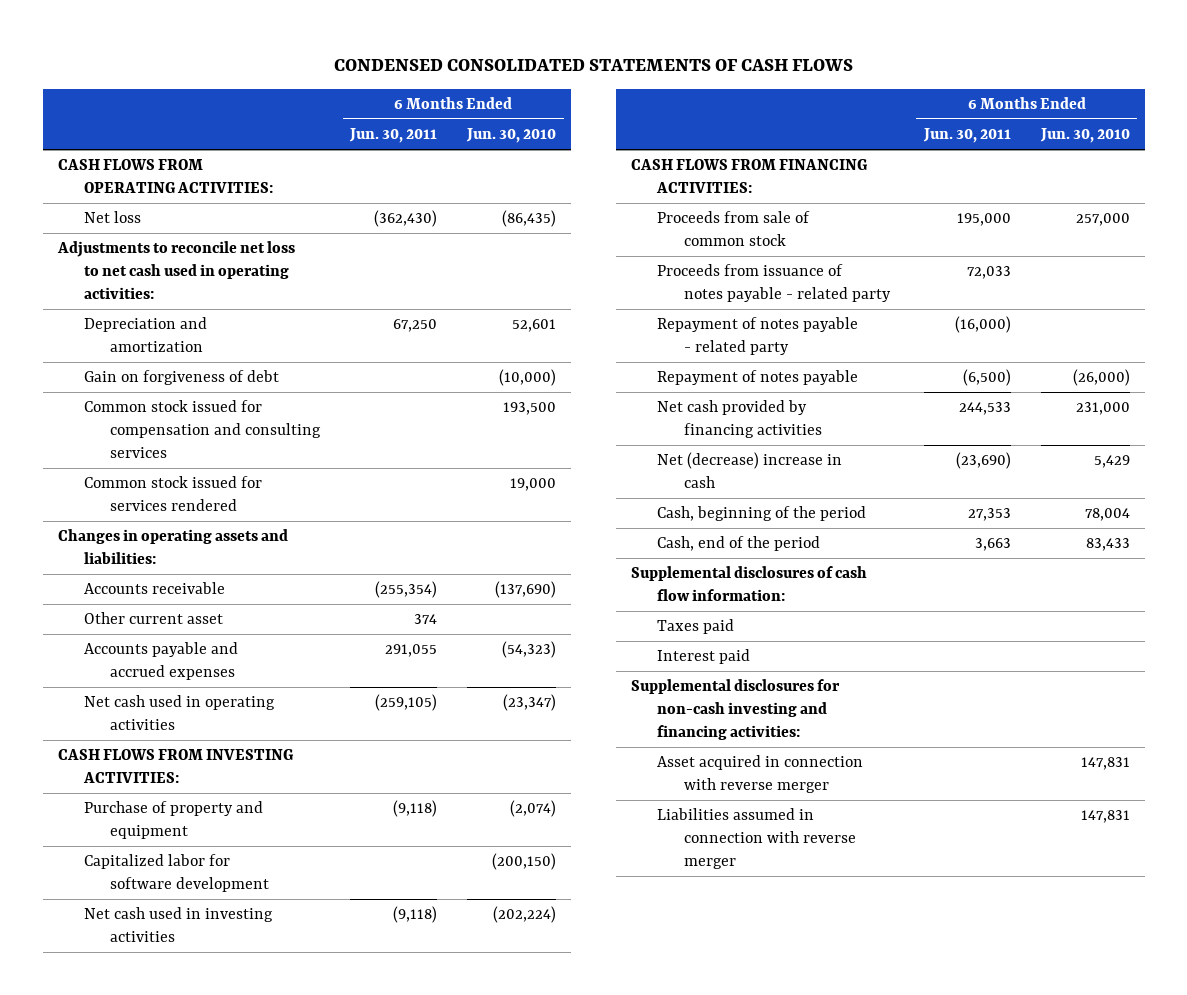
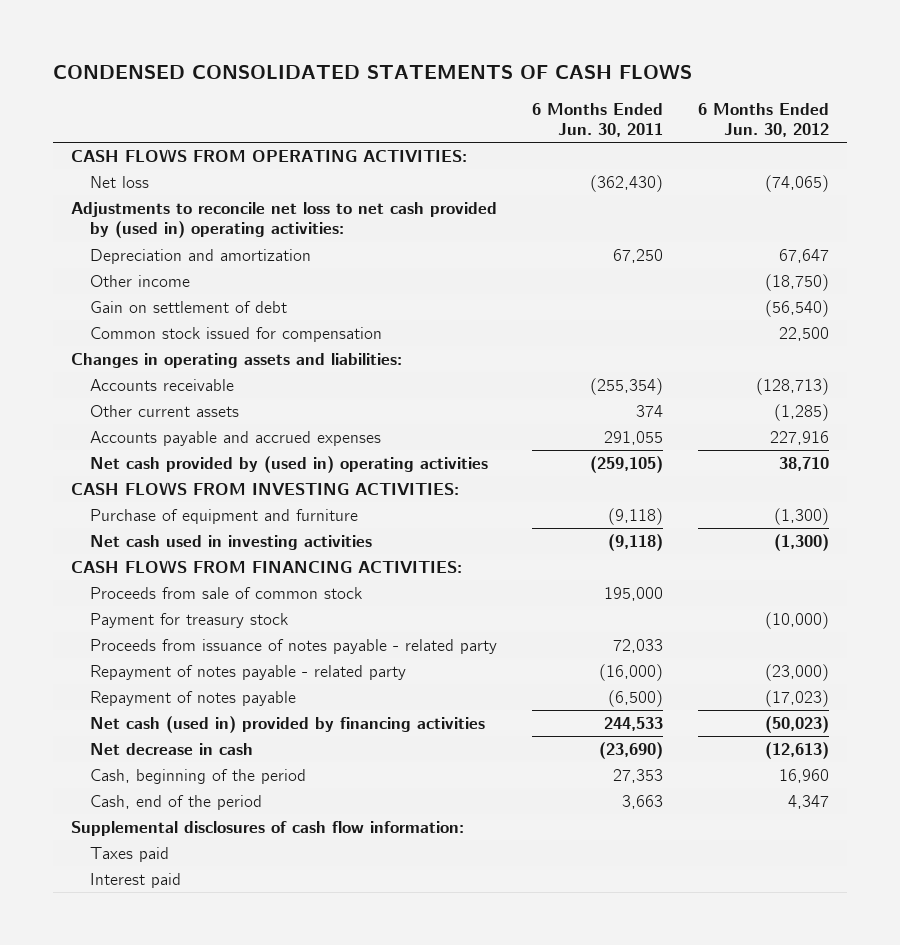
- | 6 Months Ended Jun. 30, 2011 | 6 Months Ended Jun. 30, 2010
+ | 6 Months Ended Jun. 30, 2011 | 6 Months Ended Jun. 30, 2012
- Adjustments to reconcile net loss to net cash used in operating activities:
+ Adjustments to reconcile net loss to net cash provided by (used in) operating activities:
- Gain on forgiveness of debt | | (10,000)
- Common stock issued for compensation and consulting services | | 193,500
- Common stock issued for services rendered | | 19,000
+ Other income | | (18,750)
+ Gain on settlement of debt | | (56,540)
+ Common stock issued for compensation | | 22,500
- Other current asset | 374 |
+ Other current assets | 374 | (1,285)
- Net cash used in operating activities | (259,105) | (23,347)
+ Net cash provided by (used in) operating activities | (259,105) | 38,710
- Purchase of property and equipment | (9,118) | (2,074)
- Capitalized labor for software development | | (200,150)
+ Purchase of equipment and furniture | (9,118) | (1,300)
+ Payment for treasury stock | | (10,000)
- Net cash provided by financing activities | 244,533 | 231,000
- Net (decrease) increase in cash | (23,690) | 5,429
+ Net cash (used in) provided by financing activities | 244,533 | (50,023)
+ Net decrease in cash | (23,690) | (12,613)
- Supplemental disclosures for non-cash investing and financing activities:
- Asset acquired in connection with reverse merger | | 147,831
- Liabilities assumed in connection with reverse merger | | 147,831

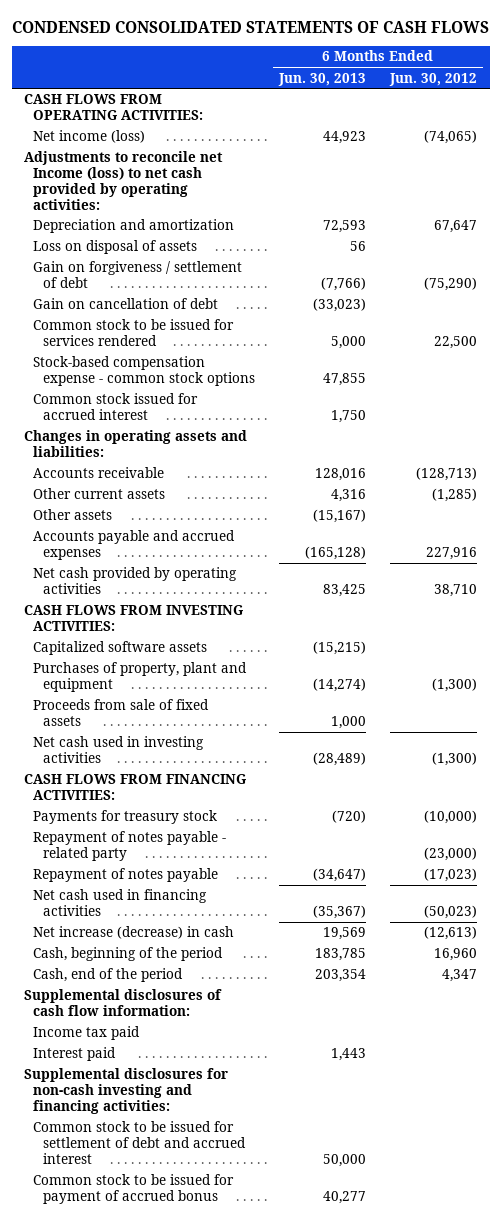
- | 6 Months Ended Jun. 30, 2011 | 6 Months Ended Jun. 30, 2012
+ | 6 Months Ended Jun. 30, 2013 | 6 Months Ended Jun. 30, 2012
- Net loss | (362,430) | (74,065)
- Adjustments to reconcile net loss to net cash provided by (used in) operating activities:
+ Net income (loss) | 44,923 | (74,065)
+ Adjustments to reconcile net Income (loss) to net cash provided by operating activities:
- Other income | | (18,750)
- Gain on settlement of debt | | (56,540)
- Common stock issued for compensation | | 22,500
+ Loss on disposal of assets | 56 |
+ Gain on forgiveness / settlement of debt | (7,766) | (75,290)
+ Gain on cancellation of debt | (33,023) |
+ Common stock to be issued for services rendered | 5,000 | 22,500
+ Stock-based compensation expense - common stock options | 47,855 |
+ Common stock issued for accrued interest | 1,750 |
+ Other assets | (15,167) |
- Net cash provided by (used in) operating activities | (259,105) | 38,710
+ Net cash provided by operating activities | 83,425 | 38,710
- Purchase of equipment and furniture | (9,118) | (1,300)
+ Capitalized software assets | (15,215) |
+ Purchases of property, plant and equipment | (14,274) | (1,300)
+ Proceeds from sale of fixed assets | 1,000 |
- Proceeds from sale of common stock | 195,000 |
- Payment for treasury stock | | (10,000)
- Proceeds from issuance of notes payable - related party | 72,033 |
+ Payments for treasury stock | (720) | (10,000)
- Net cash (used in) provided by financing activities | 244,533 | (50,023)
- Net decrease in cash | (23,690) | (12,613)
+ Net cash used in financing activities | (35,367) | (50,023)
+ Net increase (decrease) in cash | 19,569 | (12,613)
- Taxes paid
+ Income tax paid
+ Supplemental disclosures for non-cash investing and financing activities:
+ Common stock to be issued for settlement of debt and accrued interest | 50,000 |
+ Common stock to be issued for payment of accrued bonus | 40,277 |

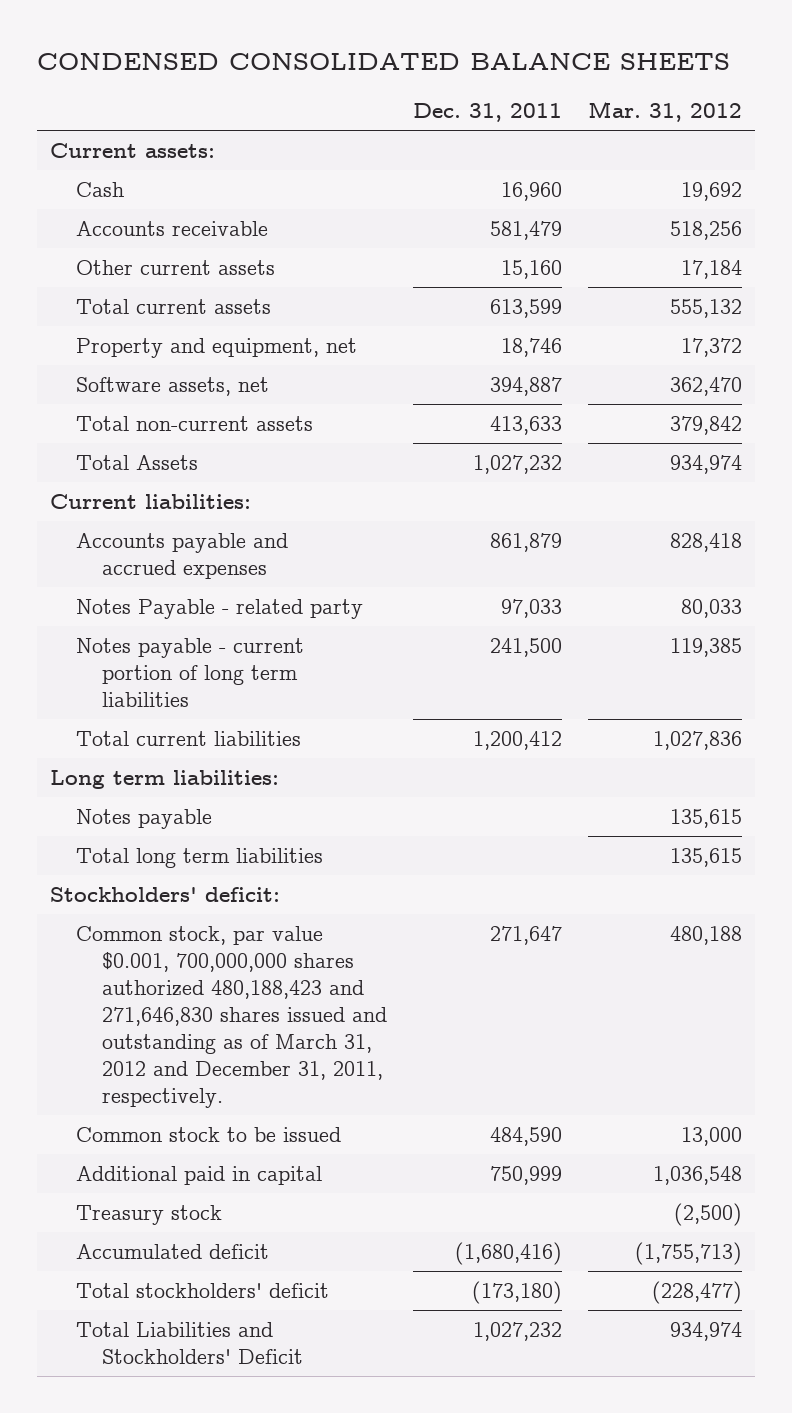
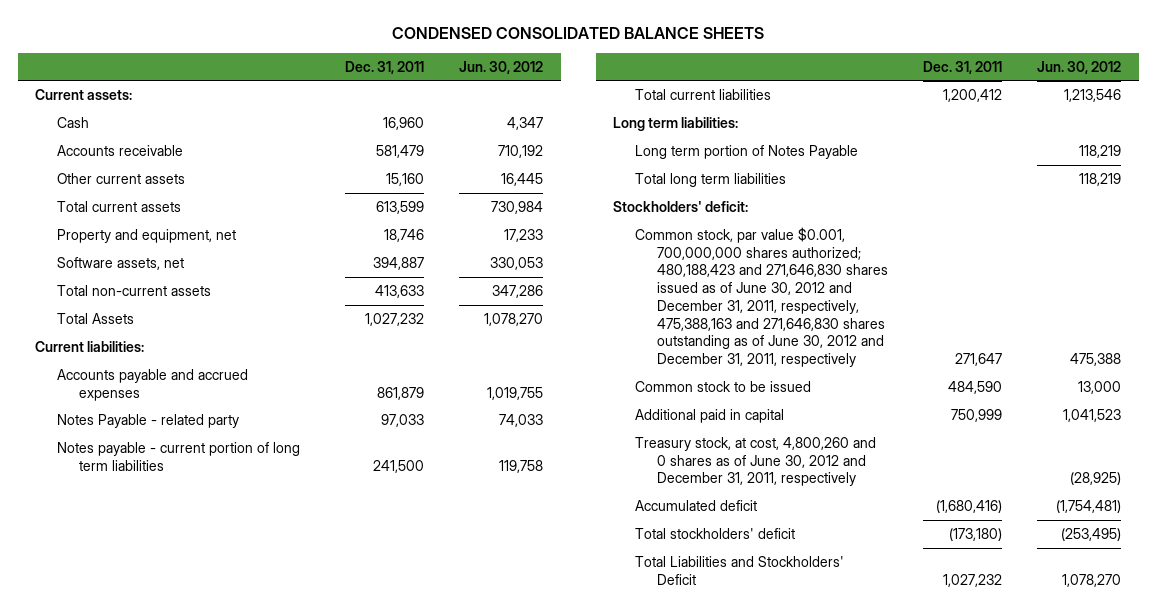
- | Dec. 31, 2011 | Mar. 31, 2012
+ | Dec. 31, 2011 | Jun. 30, 2012
- Notes payable | | 135,615
+ Long term portion of Notes Payable | | 118,219
- Common stock, par value $0.001, 700,000,000 shares authorized 480,188,423 and 271,646,830 shares issued and outstanding as of March 31, 2012 and December 31, 2011, respectively. | 271,647 | 480,188
+ Common stock, par value $0.001, 700,000,000 shares authorized; 480,188,423 and 271,646,830 shares issued as of June 30, 2012 and December 31, 2011, respectively, 475,388,163 and 271,646,830 shares outstanding as of June 30, 2012 and December 31, 2011, respectively | 271,647 | 475,388
- Treasury stock | | (2,500)
+ Treasury stock, at cost, 4,800,260 and 0 shares as of June 30, 2012 and December 31, 2011, respectively | | (28,925)

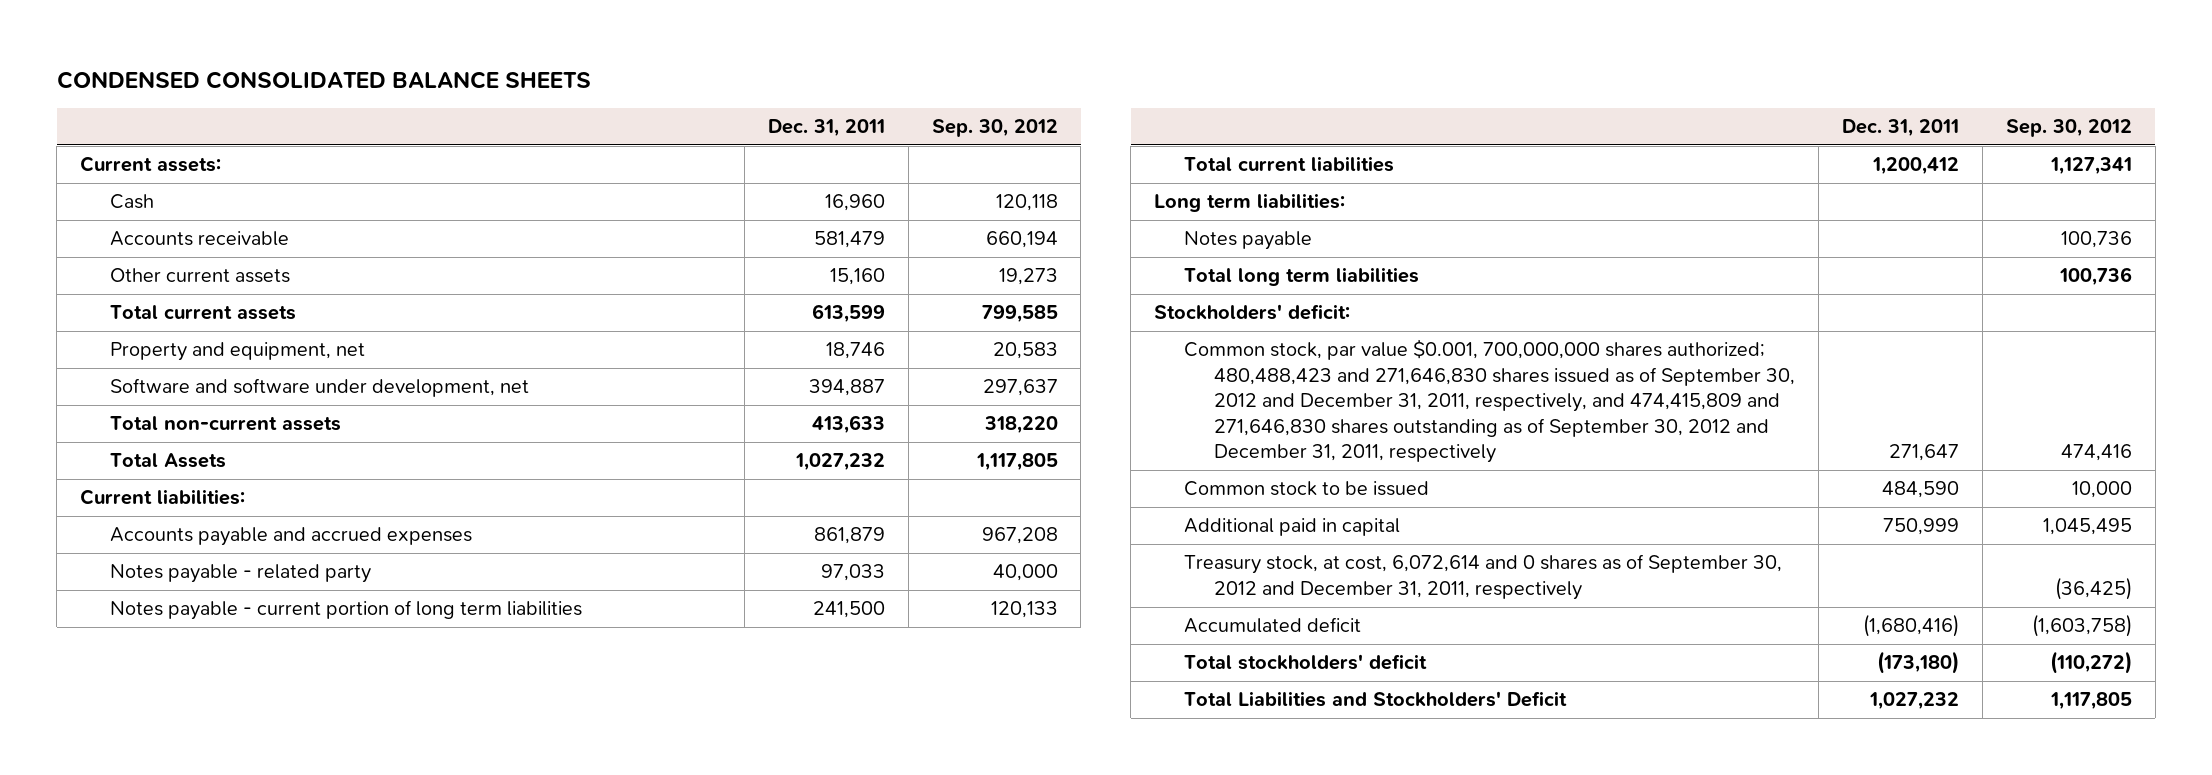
- | Dec. 31, 2011 | Jun. 30, 2012
+ | Dec. 31, 2011 | Sep. 30, 2012
- Software assets, net | 394,887 | 330,053
+ Software and software under development, net | 394,887 | 297,637
- Notes Payable - related party | 97,033 | 74,033
+ Notes payable - related party | 97,033 | 40,000
- Long term portion of Notes Payable | | 118,219
+ Notes payable | | 100,736
- Common stock, par value $0.001, 700,000,000 shares authorized; 480,188,423 and 271,646,830 shares issued as of June 30, 2012 and December 31, 2011, respectively, 475,388,163 and 271,646,830 shares outstanding as of June 30, 2012 and December 31, 2011, respectively | 271,647 | 475,388
+ Common stock, par value $0.001, 700,000,000 shares authorized; 480,488,423 and 271,646,830 shares issued as of September 30, 2012 and December 31, 2011, respectively, and 474,415,809 and 271,646,830 shares outstanding as of September 30, 2012 and December 31, 2011, respectively | 271,647 | 474,416
- Treasury stock, at cost, 4,800,260 and 0 shares as of June 30, 2012 and December 31, 2011, respectively | | (28,925)
+ Treasury stock, at cost, 6,072,614 and 0 shares as of September 30, 2012 and December 31, 2011, respectively | | (36,425)

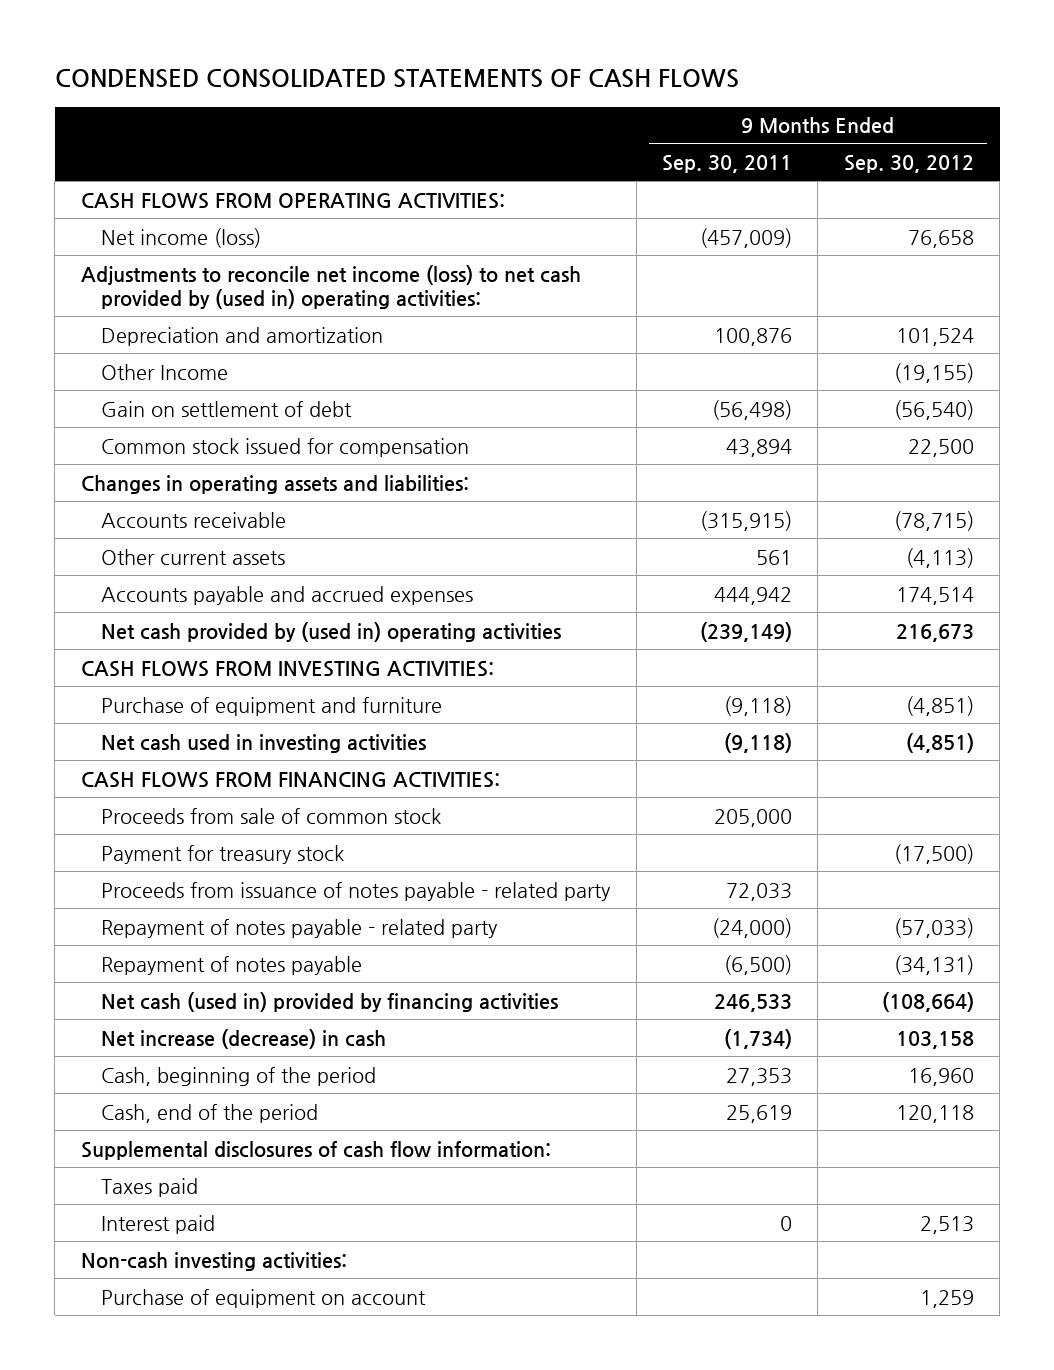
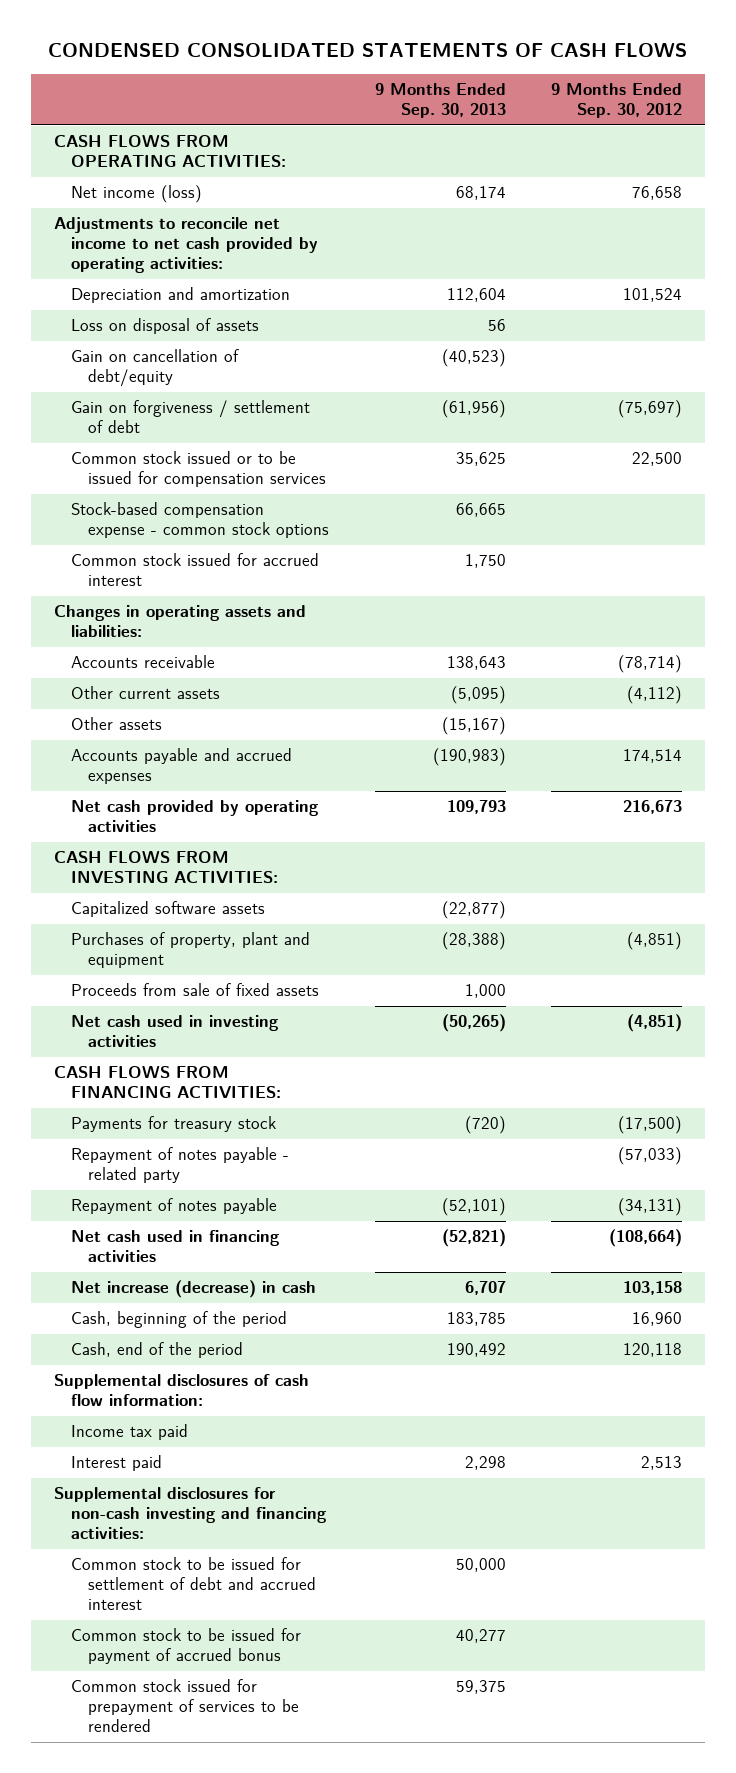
- | 9 Months Ended Sep. 30, 2011 | 9 Months Ended Sep. 30, 2012
+ | 9 Months Ended Sep. 30, 2013 | 9 Months Ended Sep. 30, 2012
- Adjustments to reconcile net income (loss) to net cash provided by (used in) operating activities:
+ Adjustments to reconcile net income to net cash provided by operating activities:
- Other Income | | (19,155)
- Gain on settlement of debt | (56,498) | (56,540)
- Common stock issued for compensation | 43,894 | 22,500
+ Loss on disposal of assets | 56 |
+ Gain on cancellation of debt/equity | (40,523) |
+ Gain on forgiveness / settlement of debt | (61,956) | (75,697)
+ Common stock issued or to be issued for compensation services | 35,625 | 22,500
+ Stock-based compensation expense - common stock options | 66,665 |
+ Common stock issued for accrued interest | 1,750 |
- Accounts receivable | (315,915) | (78,715)
- Other current assets | 561 | (4,113)
+ Accounts receivable | 138,643 | (78,714)
+ Other current assets | (5,095) | (4,112)
+ Other assets | (15,167) |
- Net cash provided by (used in) operating activities | (239,149) | 216,673
+ Net cash provided by operating activities | 109,793 | 216,673
- Purchase of equipment and furniture | (9,118) | (4,851)
+ Capitalized software assets | (22,877) |
+ Purchases of property, plant and equipment | (28,388) | (4,851)
+ Proceeds from sale of fixed assets | 1,000 |
- Proceeds from sale of common stock | 205,000 |
- Payment for treasury stock | | (17,500)
- Proceeds from issuance of notes payable - related party | 72,033 |
+ Payments for treasury stock | (720) | (17,500)
- Net cash (used in) provided by financing activities | 246,533 | (108,664)
+ Net cash used in financing activities | (52,821) | (108,664)
- Taxes paid
+ Income tax paid
- Non-cash investing activities:
- Purchase of equipment on account | | 1,259
+ Supplemental disclosures for non-cash investing and financing activities:
+ Common stock to be issued for settlement of debt and accrued interest | 50,000 |
+ Common stock to be issued for payment of accrued bonus | 40,277 |
+ Common stock issued for prepayment of services to be rendered | 59,375 |

